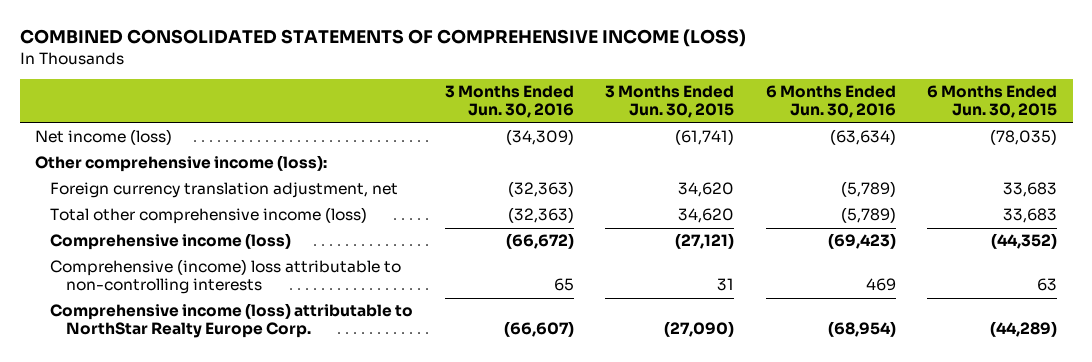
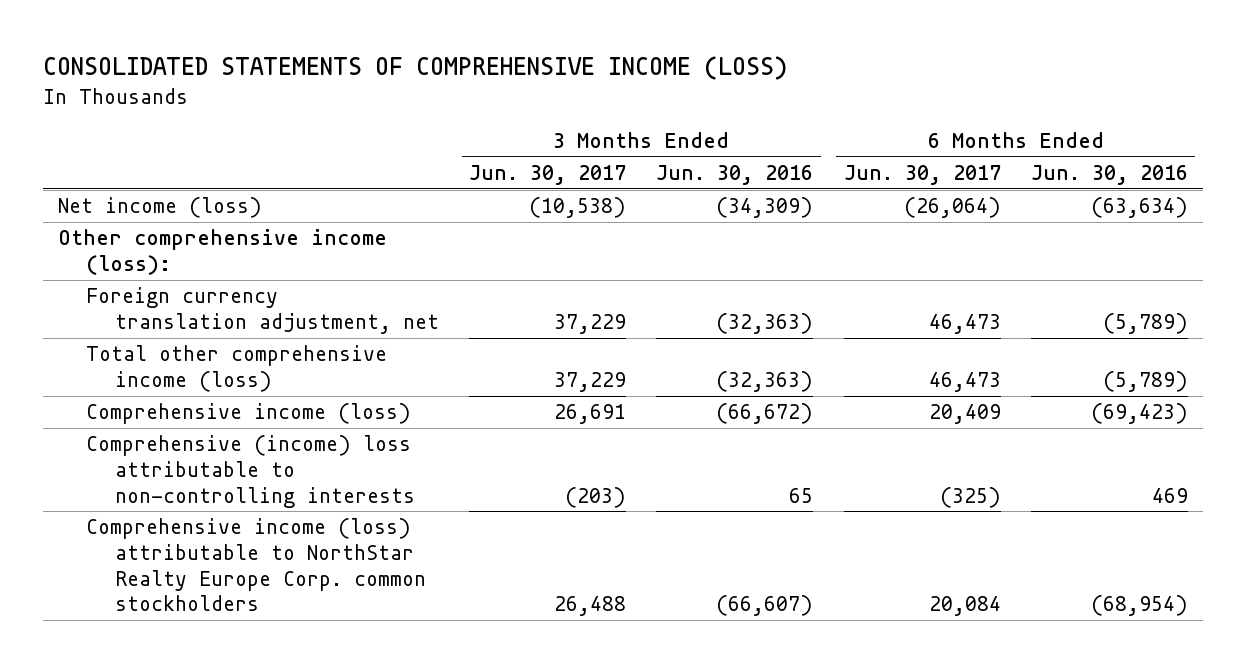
- COMBINED CONSOLIDATED STATEMENTS OF COMPREHENSIVE INCOME (LOSS)
+ CONSOLIDATED STATEMENTS OF COMPREHENSIVE INCOME (LOSS)
- | 3 Months Ended Jun. 30, 2016 | 3 Months Ended Jun. 30, 2015 | 6 Months Ended Jun. 30, 2016 | 6 Months Ended Jun. 30, 2015
+ | 3 Months Ended Jun. 30, 2017 | 3 Months Ended Jun. 30, 2016 | 6 Months Ended Jun. 30, 2017 | 6 Months Ended Jun. 30, 2016
- Comprehensive income (loss) attributable to NorthStar Realty Europe Corp. | (66,607) | (27,090) | (68,954) | (44,289)
+ Comprehensive income (loss) attributable to NorthStar Realty Europe Corp. common stockholders | 26,488 | (66,607) | 20,084 | (68,954)

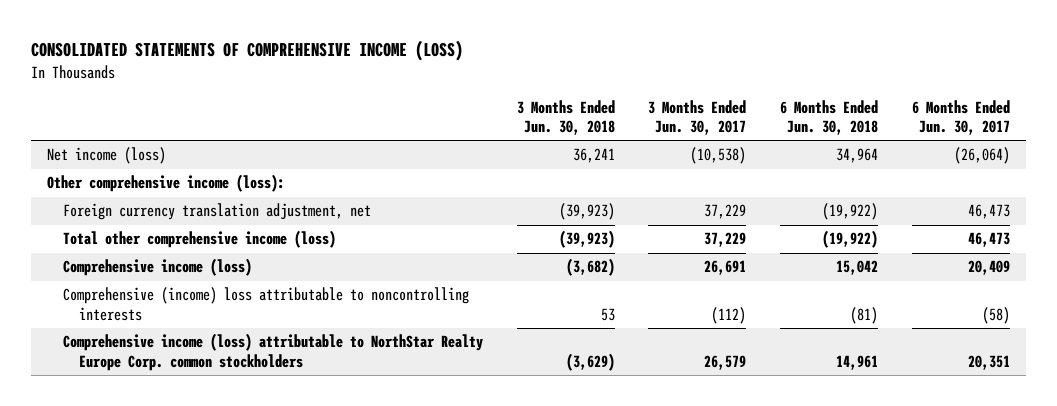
- | 3 Months Ended Jun. 30, 2017 | 3 Months Ended Jun. 30, 2016 | 6 Months Ended Jun. 30, 2017 | 6 Months Ended Jun. 30, 2016
+ | 3 Months Ended Jun. 30, 2018 | 3 Months Ended Jun. 30, 2017 | 6 Months Ended Jun. 30, 2018 | 6 Months Ended Jun. 30, 2017
- Comprehensive (income) loss attributable to non-controlling interests | (203) | 65 | (325) | 469
- Comprehensive income (loss) attributable to NorthStar Realty Europe Corp. common stockholders | 26,488 | (66,607) | 20,084 | (68,954)
+ Comprehensive (income) loss attributable to noncontrolling interests | 53 | (112) | (81) | (58)
+ Comprehensive income (loss) attributable to NorthStar Realty Europe Corp. common stockholders | (3,629) | 26,579 | 14,961 | 20,351

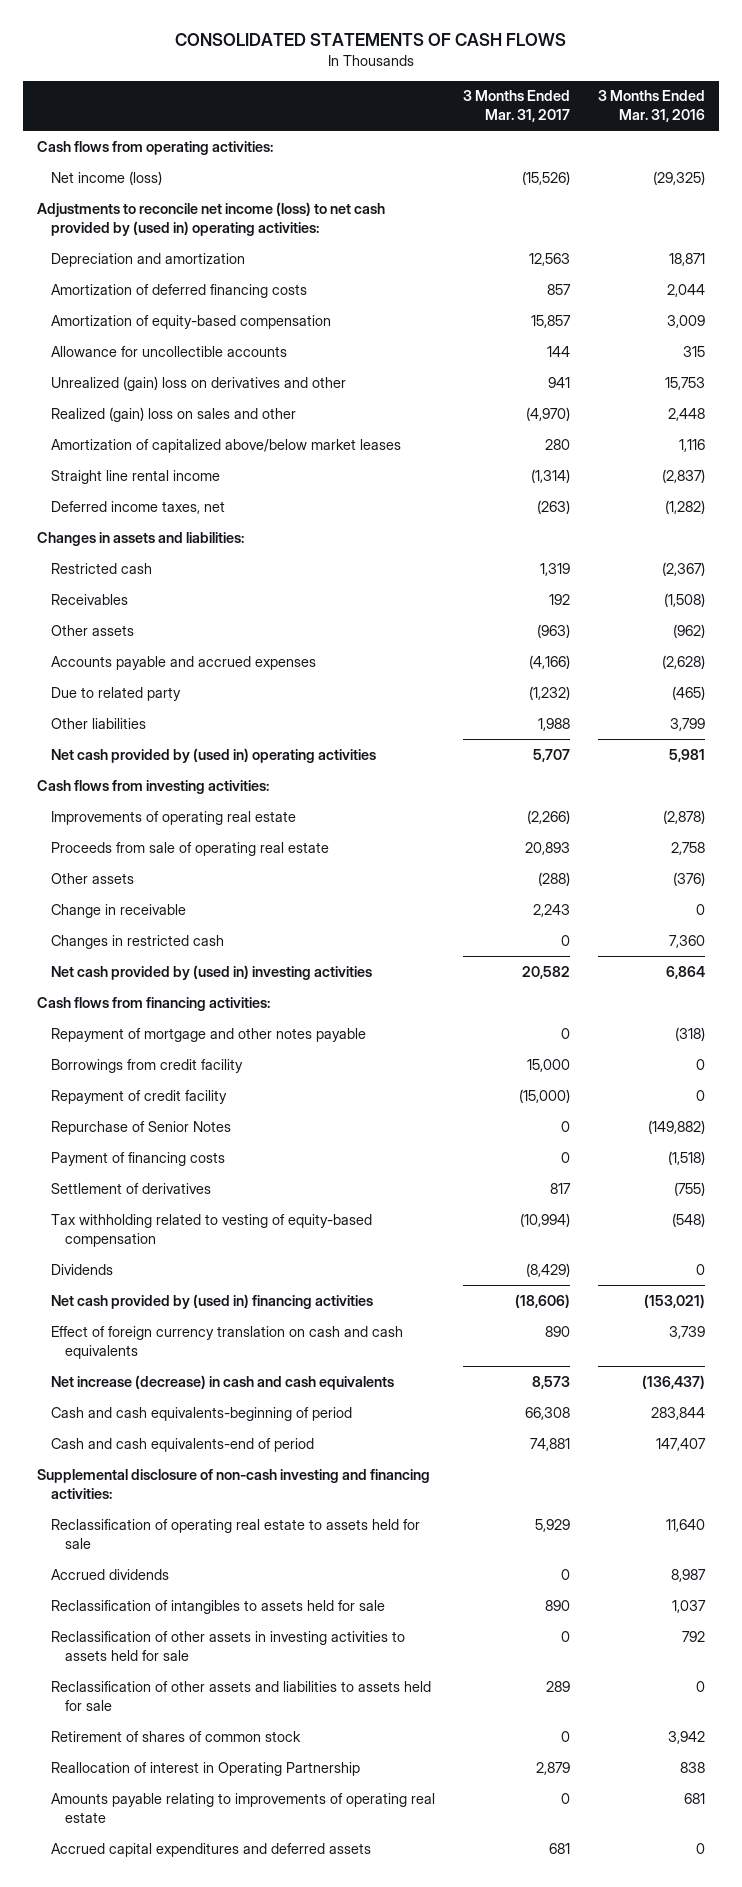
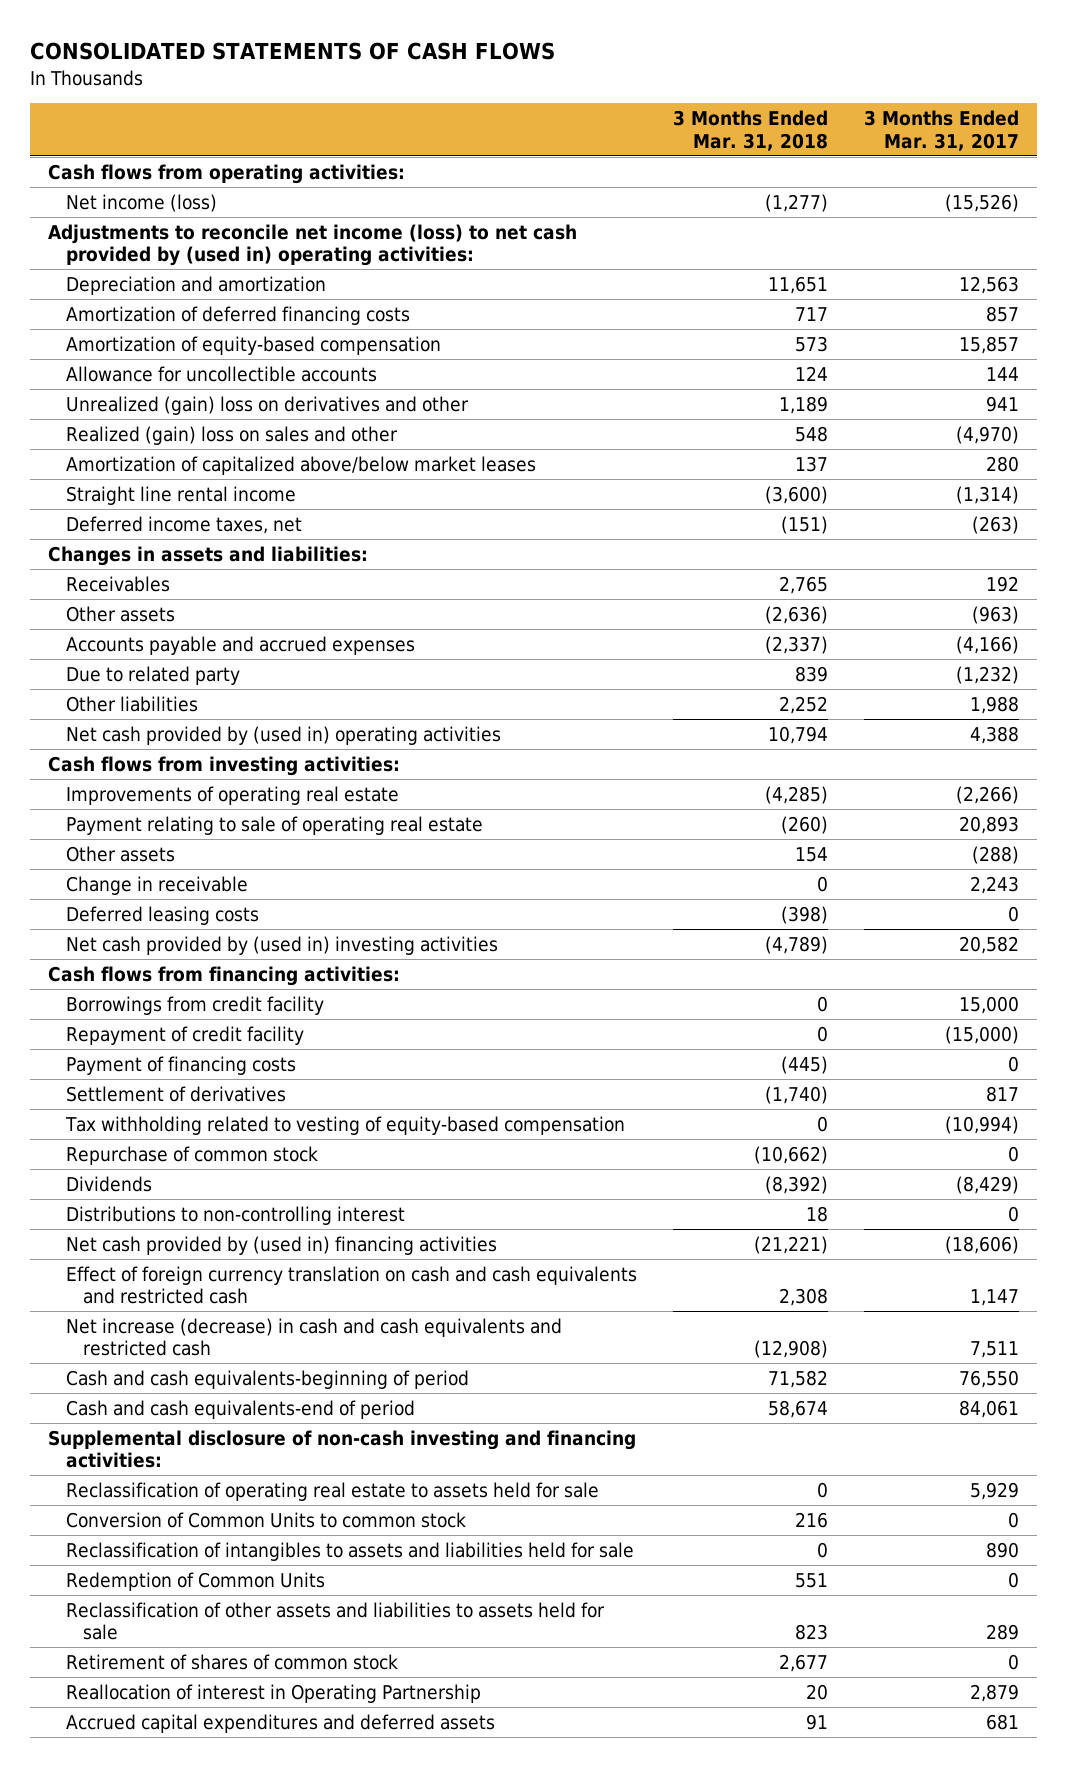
- | 3 Months Ended Mar. 31, 2017 | 3 Months Ended Mar. 31, 2016
+ | 3 Months Ended Mar. 31, 2018 | 3 Months Ended Mar. 31, 2017
- Restricted cash | 1,319 | (2,367)
- Net cash provided by (used in) operating activities | 5,707 | 5,981
+ Net cash provided by (used in) operating activities | 10,794 | 4,388
- Proceeds from sale of operating real estate | 20,893 | 2,758
+ Payment relating to sale of operating real estate | (260) | 20,893
- Changes in restricted cash | 0 | 7,360
+ Deferred leasing costs | (398) | 0
- Repayment of mortgage and other notes payable | 0 | (318)
- Repurchase of Senior Notes | 0 | (149,882)
+ Repurchase of common stock | (10,662) | 0
+ Distributions to non-controlling interest | 18 | 0
- Effect of foreign currency translation on cash and cash equivalents | 890 | 3,739
- Net increase (decrease) in cash and cash equivalents | 8,573 | (136,437)
- Cash and cash equivalents-beginning of period | 66,308 | 283,844
- Cash and cash equivalents-end of period | 74,881 | 147,407
+ Effect of foreign currency translation on cash and cash equivalents and restricted cash | 2,308 | 1,147
+ Net increase (decrease) in cash and cash equivalents and restricted cash | (12,908) | 7,511
+ Cash and cash equivalents-beginning of period | 71,582 | 76,550
+ Cash and cash equivalents-end of period | 58,674 | 84,061
- Accrued dividends | 0 | 8,987
- Reclassification of intangibles to assets held for sale | 890 | 1,037
- Reclassification of other assets in investing activities to assets held for sale | 0 | 792
+ Conversion of Common Units to common stock | 216 | 0
+ Reclassification of intangibles to assets and liabilities held for sale | 0 | 890
+ Redemption of Common Units | 551 | 0
- Amounts payable relating to improvements of operating real estate | 0 | 681

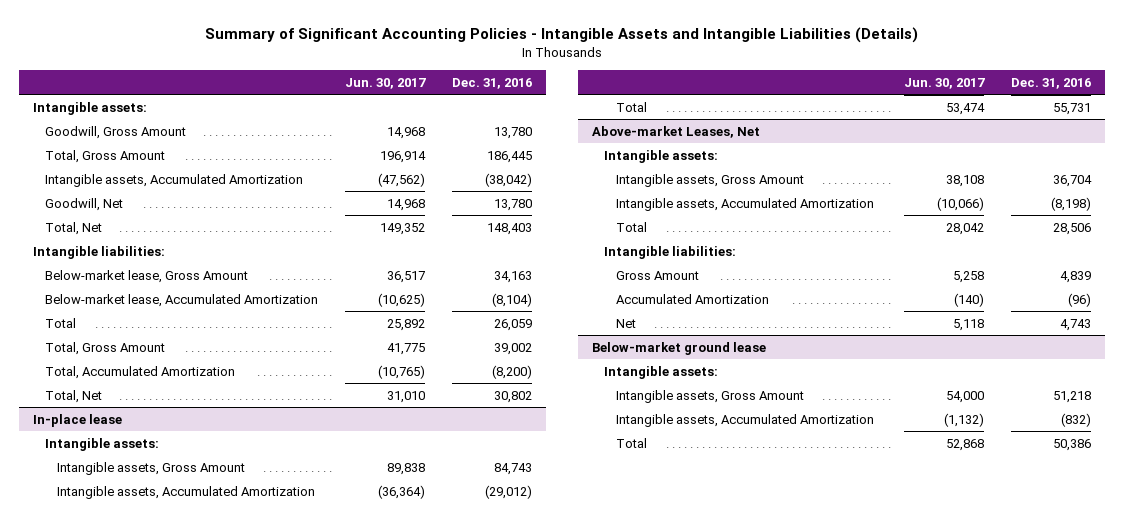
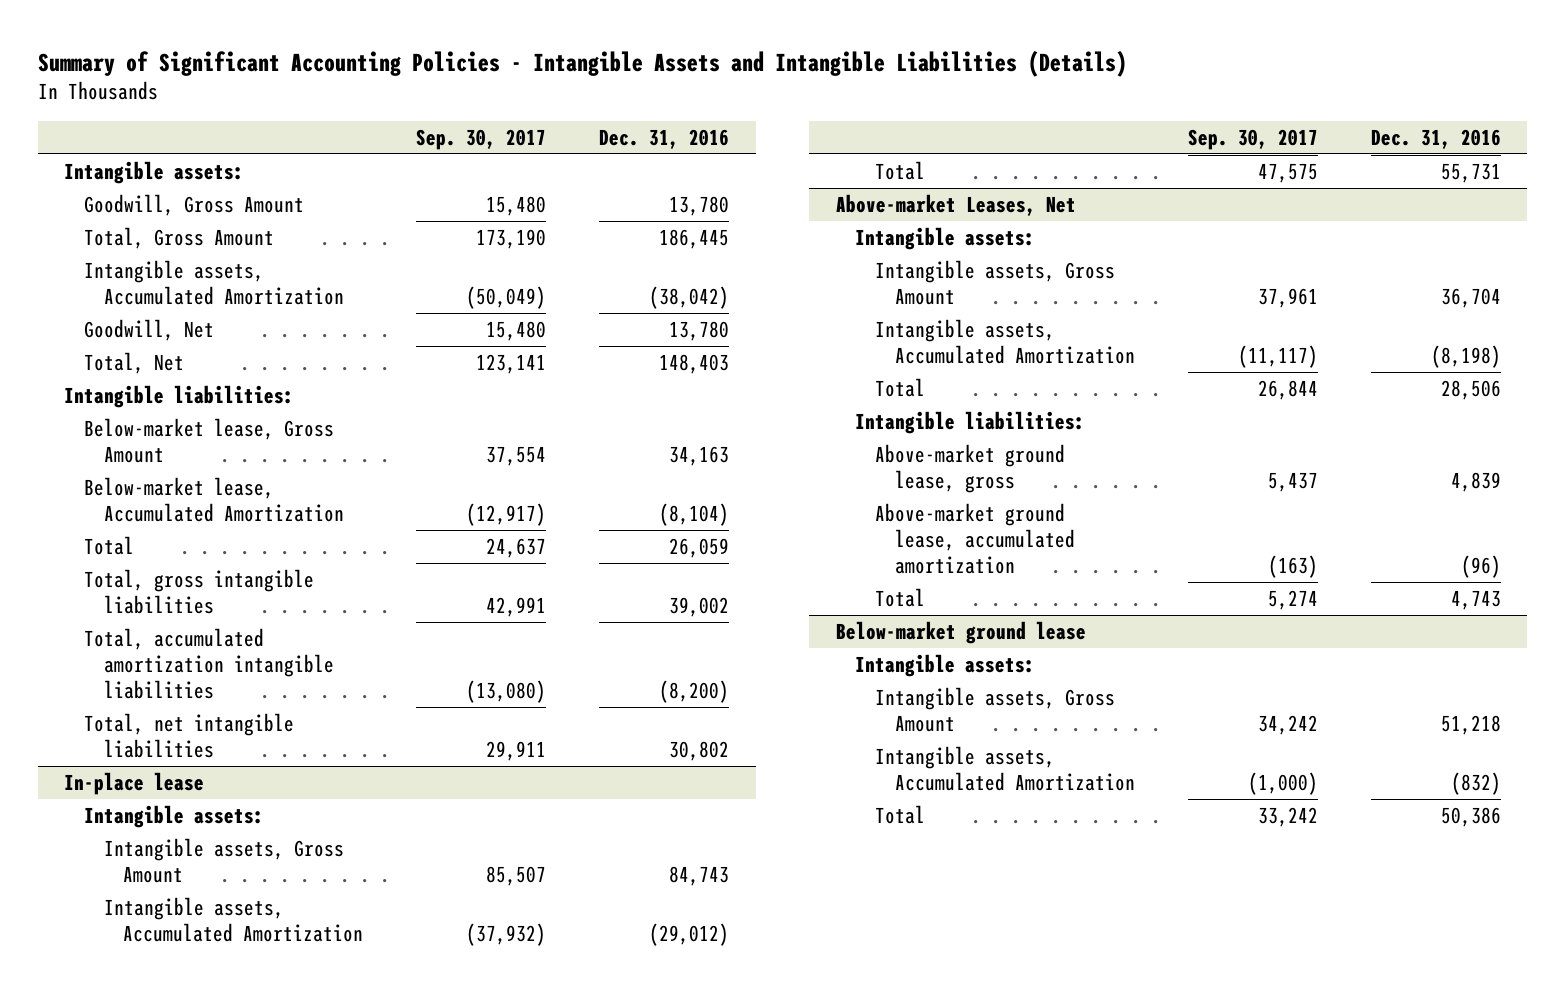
- | Jun. 30, 2017 | Dec. 31, 2016
+ | Sep. 30, 2017 | Dec. 31, 2016
- Total, Gross Amount | 41,775 | 39,002
- Total, Accumulated Amortization | (10,765) | (8,200)
- Total, Net | 31,010 | 30,802
+ Total, gross intangible liabilities | 42,991 | 39,002
+ Total, accumulated amortization intangible liabilities | (13,080) | (8,200)
+ Total, net intangible liabilities | 29,911 | 30,802
@ Above-market Leases, Net
- Gross Amount | 5,258 | 4,839
- Accumulated Amortization | (140) | (96)
- Net | 5,118 | 4,743
+ Above-market ground lease, gross | 5,437 | 4,839
+ Above-market ground lease, accumulated amortization | (163) | (96)
+ Total | 5,274 | 4,743

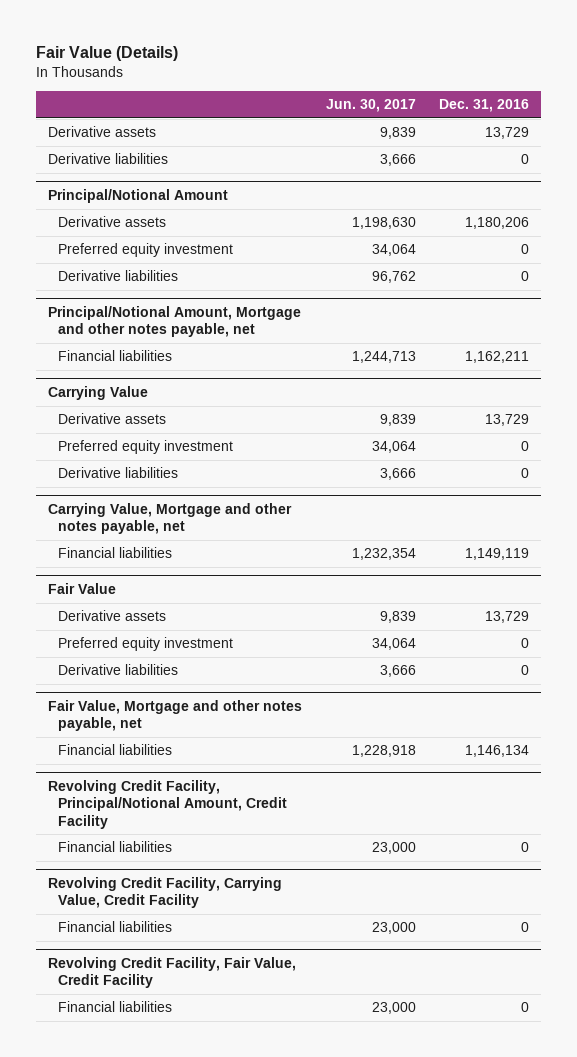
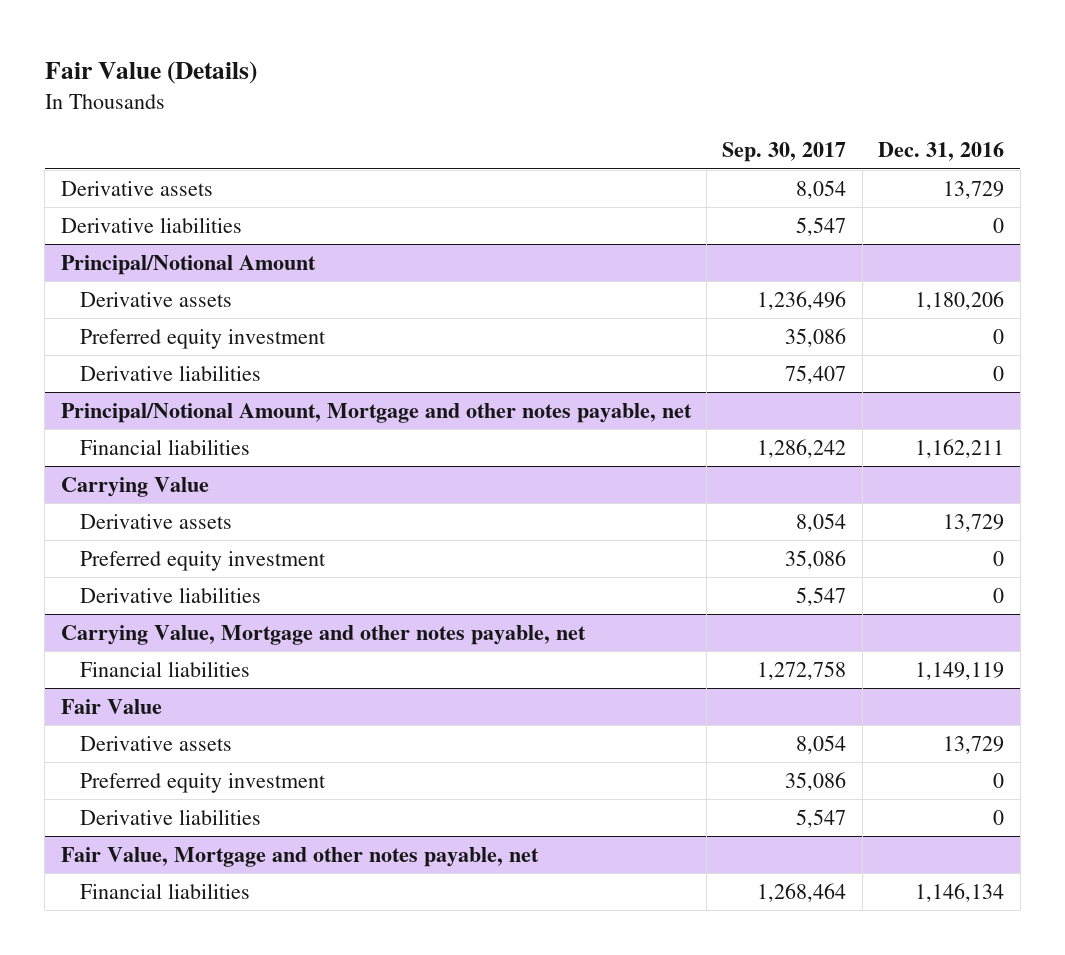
- | Jun. 30, 2017 | Dec. 31, 2016
+ | Sep. 30, 2017 | Dec. 31, 2016
- Revolving Credit Facility, Principal/Notional Amount, Credit Facility
- Financial liabilities | 23,000 | 0
- Revolving Credit Facility, Carrying Value, Credit Facility
- Financial liabilities | 23,000 | 0
- Revolving Credit Facility, Fair Value, Credit Facility
- Financial liabilities | 23,000 | 0

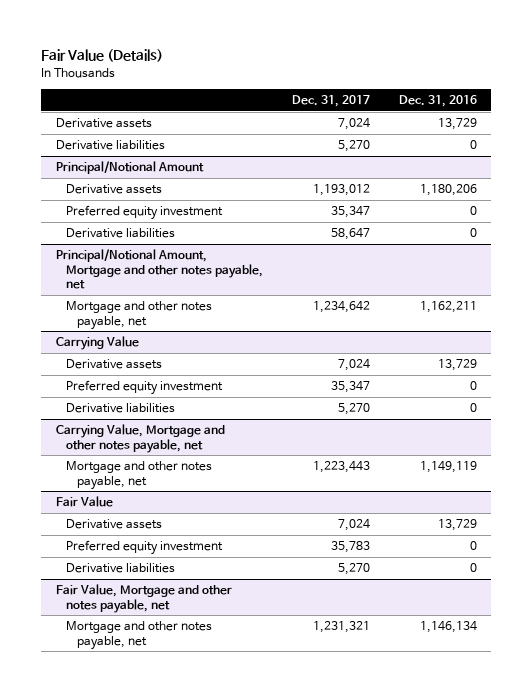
- | Sep. 30, 2017 | Dec. 31, 2016
+ | Dec. 31, 2017 | Dec. 31, 2016
@ Principal/Notional Amount, Mortgage and other notes payable, net
- Financial liabilities | 1,286,242 | 1,162,211
+ Mortgage and other notes payable, net | 1,234,642 | 1,162,211
@ Carrying Value, Mortgage and other notes payable, net
- Financial liabilities | 1,272,758 | 1,149,119
+ Mortgage and other notes payable, net | 1,223,443 | 1,149,119
@ Fair Value, Mortgage and other notes payable, net
- Financial liabilities | 1,268,464 | 1,146,134
+ Mortgage and other notes payable, net | 1,231,321 | 1,146,134

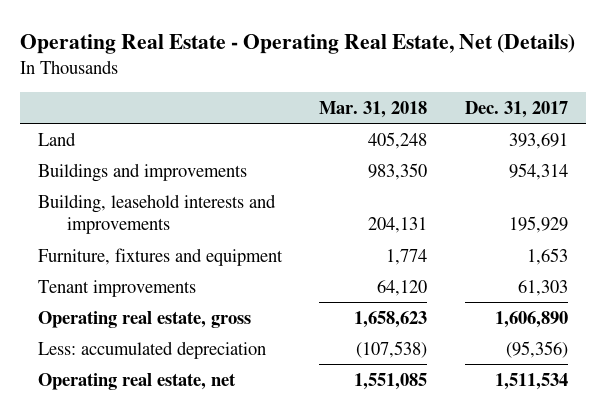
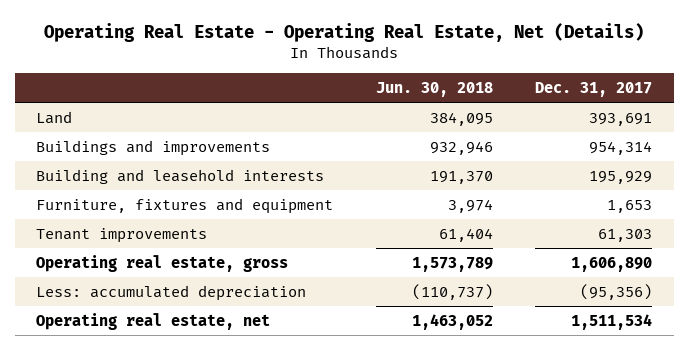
- | Mar. 31, 2018 | Dec. 31, 2017
+ | Jun. 30, 2018 | Dec. 31, 2017
- Building, leasehold interests and improvements | 204,131 | 195,929
+ Building and leasehold interests | 191,370 | 195,929

